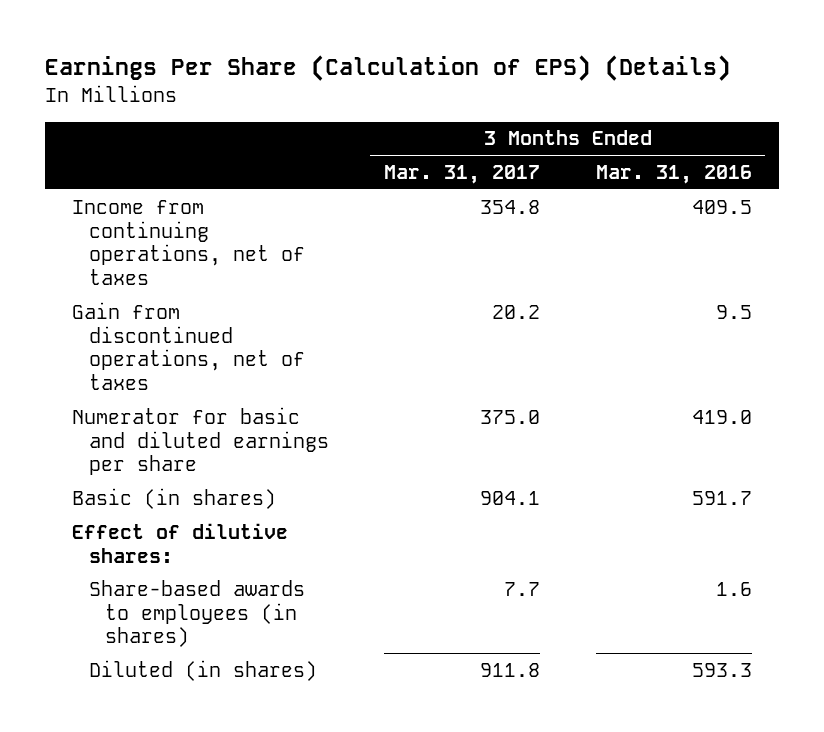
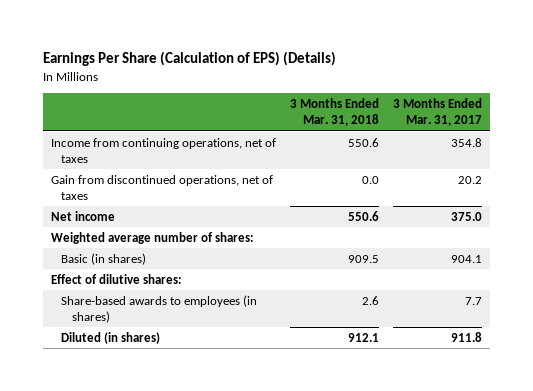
- | 3 Months Ended Mar. 31, 2017 | 3 Months Ended Mar. 31, 2016
+ | 3 Months Ended Mar. 31, 2018 | 3 Months Ended Mar. 31, 2017
- Numerator for basic and diluted earnings per share | 375.0 | 419.0
+ Net income | 550.6 | 375.0
+ Weighted average number of shares:

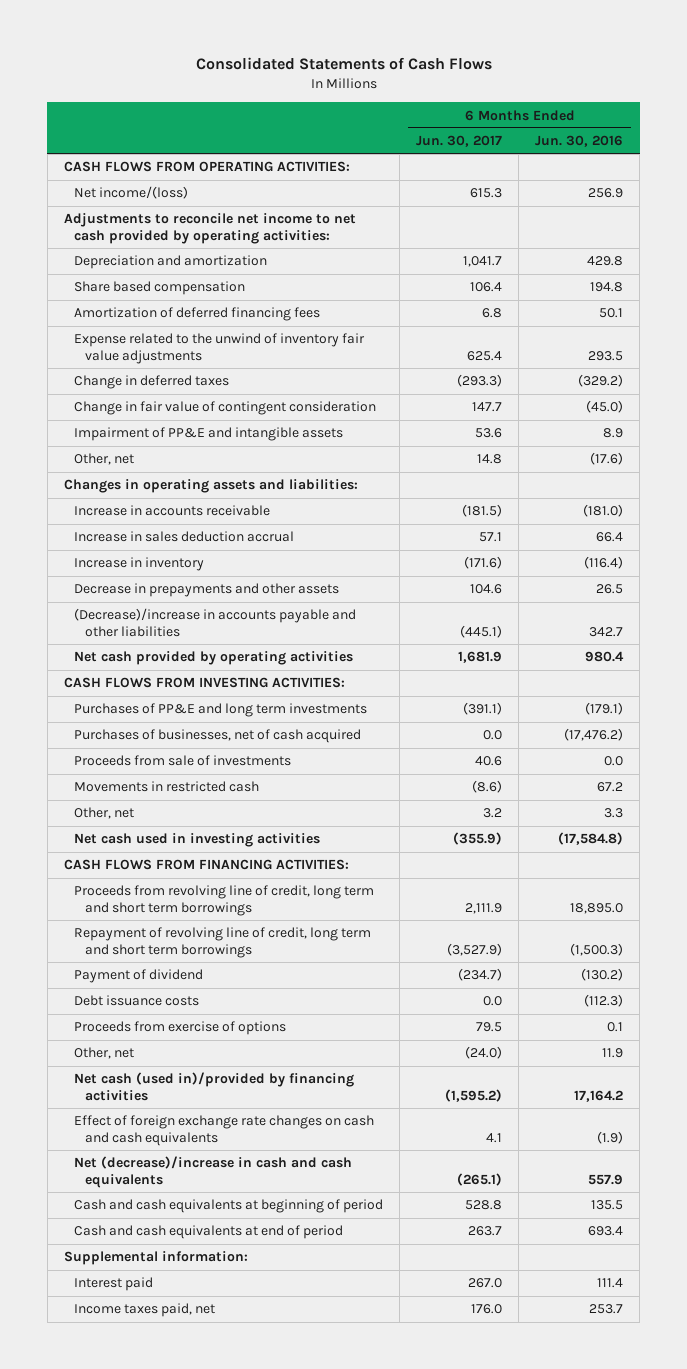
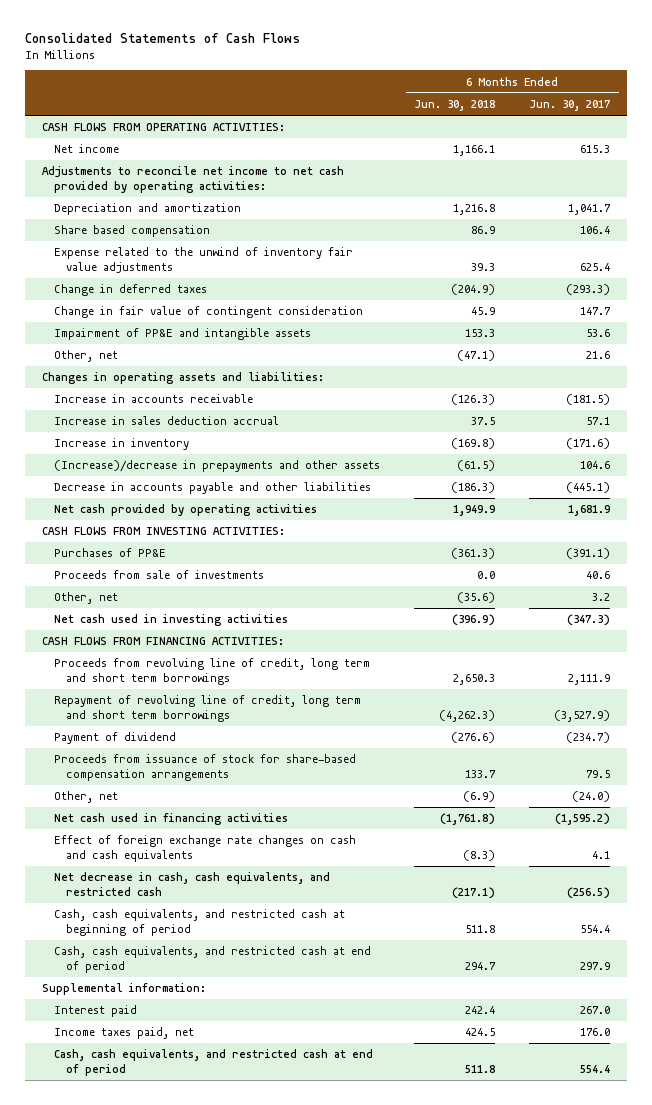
- | 6 Months Ended Jun. 30, 2017 | 6 Months Ended Jun. 30, 2016
+ | 6 Months Ended Jun. 30, 2018 | 6 Months Ended Jun. 30, 2017
- Net income/(loss) | 615.3 | 256.9
+ Net income | 1,166.1 | 615.3
- Amortization of deferred financing fees | 6.8 | 50.1
- Other, net | 14.8 | (17.6)
+ Other, net | (47.1) | 21.6
- Decrease in prepayments and other assets | 104.6 | 26.5
- (Decrease)/increase in accounts payable and other liabilities | (445.1) | 342.7
+ (Increase)/decrease in prepayments and other assets | (61.5) | 104.6
+ Decrease in accounts payable and other liabilities | (186.3) | (445.1)
- Purchases of PP&E and long term investments | (391.1) | (179.1)
- Purchases of businesses, net of cash acquired | 0.0 | (17,476.2)
+ Purchases of PP&E | (361.3) | (391.1)
- Movements in restricted cash | (8.6) | 67.2
- Net cash used in investing activities | (355.9) | (17,584.8)
+ Net cash used in investing activities | (396.9) | (347.3)
- Debt issuance costs | 0.0 | (112.3)
- Proceeds from exercise of options | 79.5 | 0.1
+ Proceeds from issuance of stock for share-based compensation arrangements | 133.7 | 79.5
- Net cash (used in)/provided by financing activities | (1,595.2) | 17,164.2
+ Net cash used in financing activities | (1,761.8) | (1,595.2)
- Net (decrease)/increase in cash and cash equivalents | (265.1) | 557.9
- Cash and cash equivalents at beginning of period | 528.8 | 135.5
- Cash and cash equivalents at end of period | 263.7 | 693.4
+ Net decrease in cash, cash equivalents, and restricted cash | (217.1) | (256.5)
+ Cash, cash equivalents, and restricted cash at beginning of period | 511.8 | 554.4
+ Cash, cash equivalents, and restricted cash at end of period | 294.7 | 297.9
+ Cash, cash equivalents, and restricted cash at end of period | 511.8 | 554.4

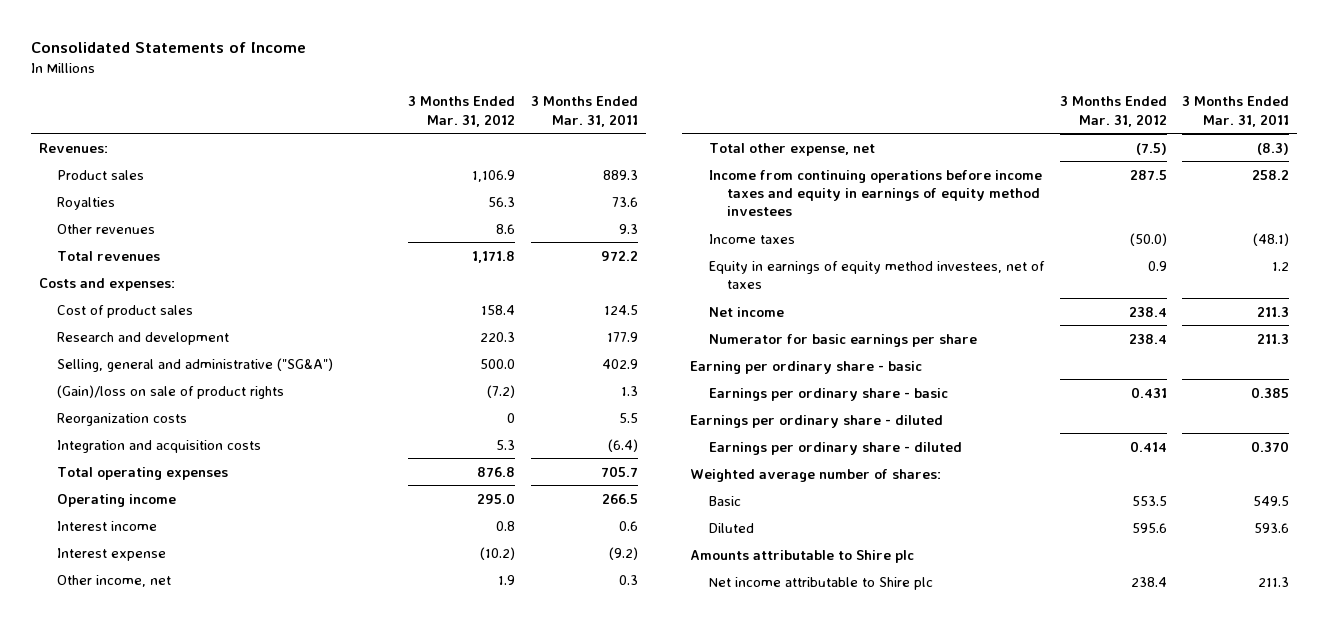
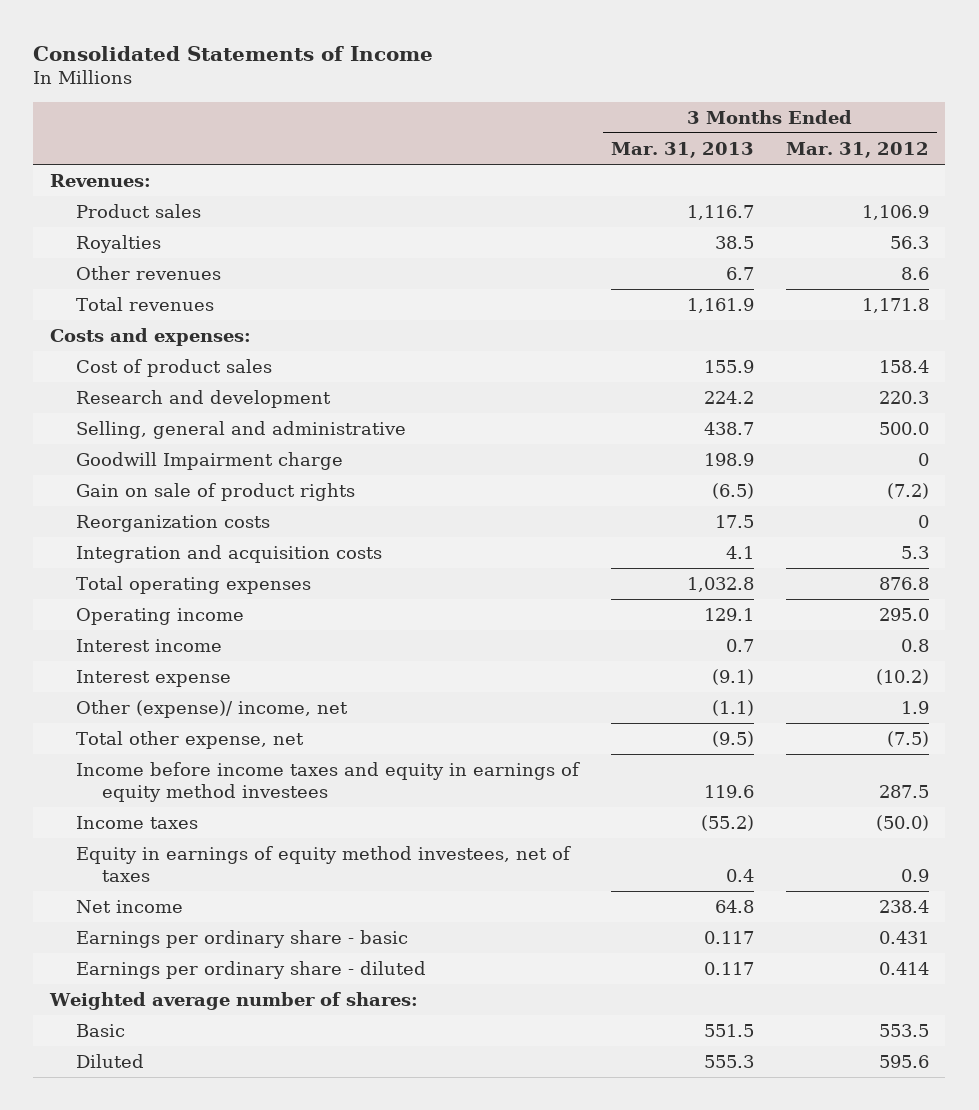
- | 3 Months Ended Mar. 31, 2012 | 3 Months Ended Mar. 31, 2011
+ | 3 Months Ended Mar. 31, 2013 | 3 Months Ended Mar. 31, 2012
- Selling, general and administrative ("SG&A") | 500.0 | 402.9
- (Gain)/loss on sale of product rights | (7.2) | 1.3
+ Selling, general and administrative | 438.7 | 500.0
+ Goodwill Impairment charge | 198.9 | 0
+ Gain on sale of product rights | (6.5) | (7.2)
- Other income, net | 1.9 | 0.3
+ Other (expense)/ income, net | (1.1) | 1.9
- Income from continuing operations before income taxes and equity in earnings of equity method investees | 287.5 | 258.2
+ Income before income taxes and equity in earnings of equity method investees | 119.6 | 287.5
- Numerator for basic earnings per share | 238.4 | 211.3
- Earning per ordinary share - basic
- Earnings per ordinary share - diluted
- Amounts attributable to Shire plc
- Net income attributable to Shire plc | 238.4 | 211.3

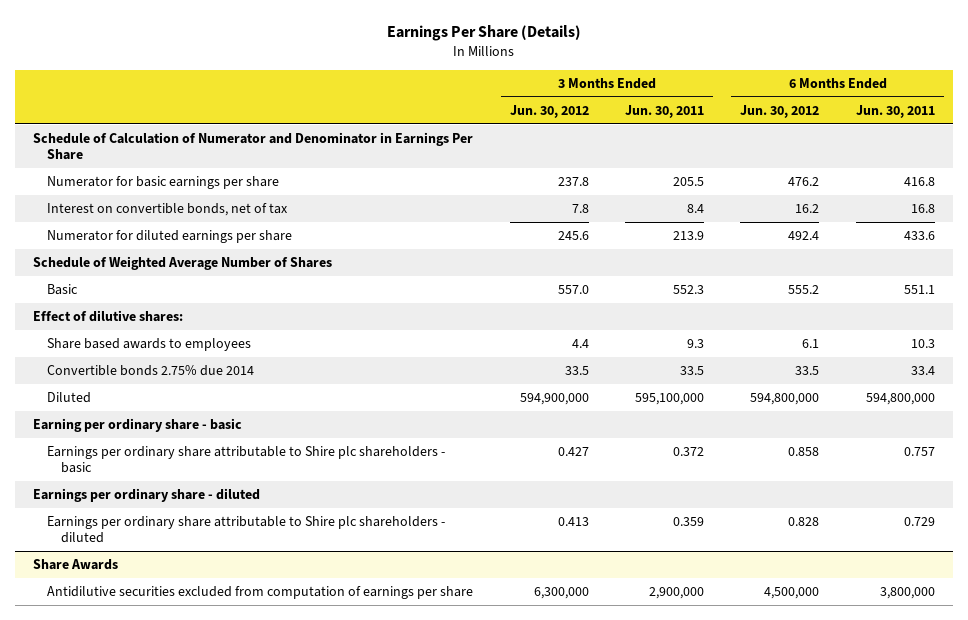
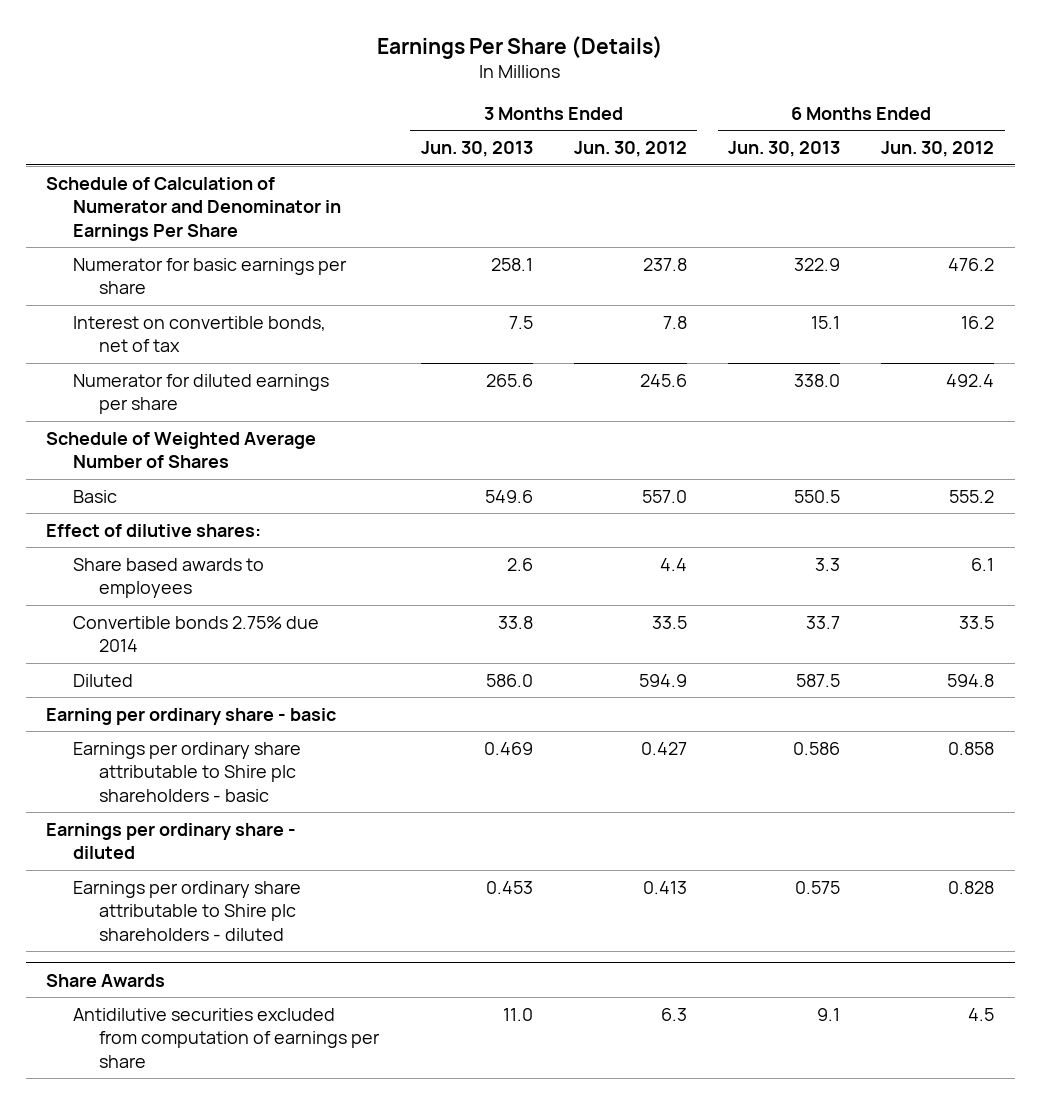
- | 3 Months Ended Jun. 30, 2012 | 3 Months Ended Jun. 30, 2011 | 6 Months Ended Jun. 30, 2012 | 6 Months Ended Jun. 30, 2011
+ | 3 Months Ended Jun. 30, 2013 | 3 Months Ended Jun. 30, 2012 | 6 Months Ended Jun. 30, 2013 | 6 Months Ended Jun. 30, 2012
- Diluted | 594,900,000 | 595,100,000 | 594,800,000 | 594,800,000
+ Diluted | 586.0 | 594.9 | 587.5 | 594.8
@ Share Awards
- Antidilutive securities excluded from computation of earnings per share | 6,300,000 | 2,900,000 | 4,500,000 | 3,800,000
+ Antidilutive securities excluded from computation of earnings per share | 11.0 | 6.3 | 9.1 | 4.5

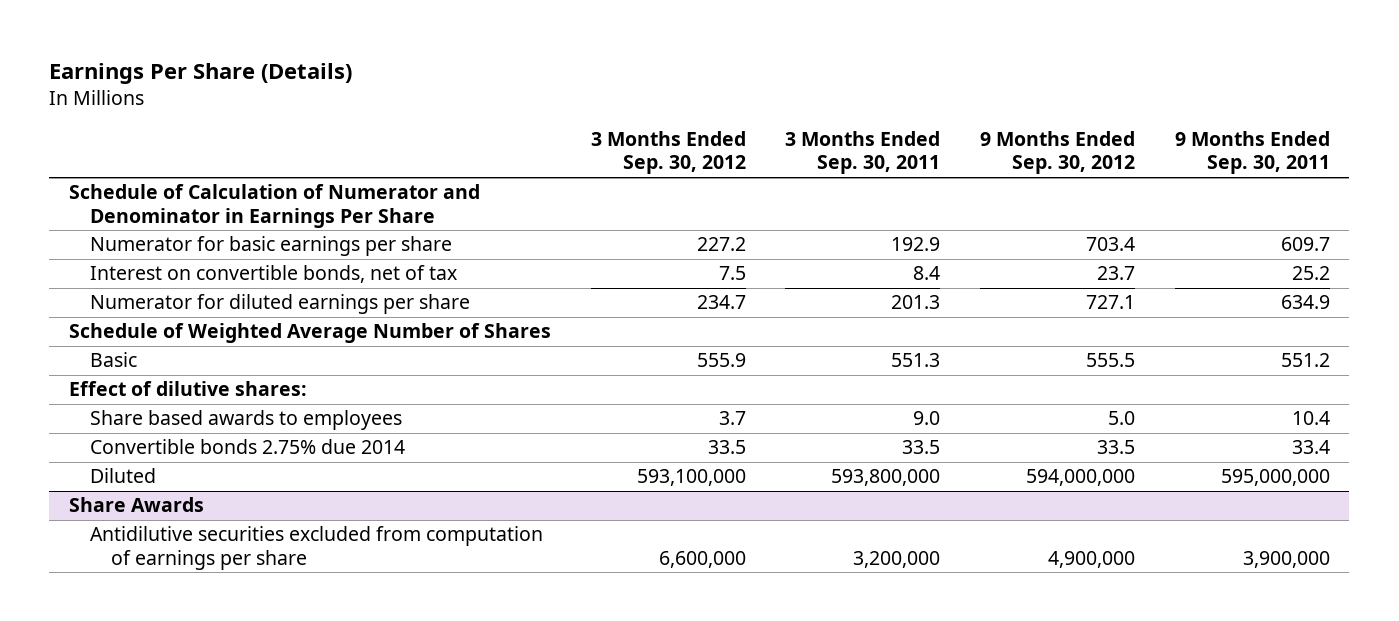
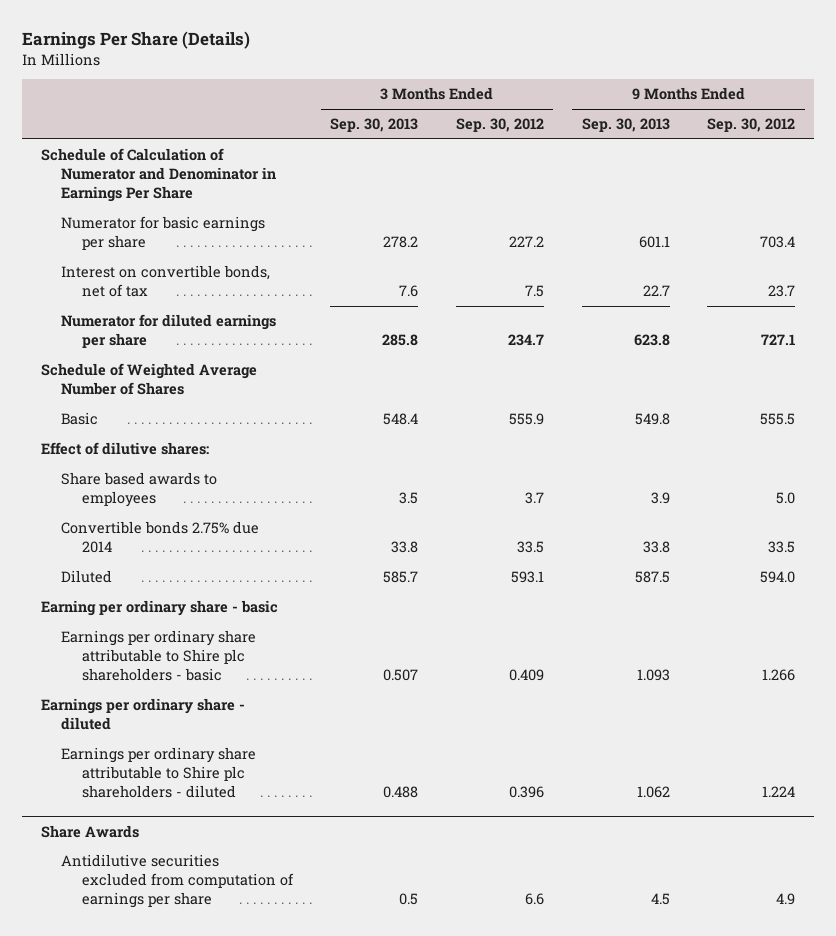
- | 3 Months Ended Sep. 30, 2012 | 3 Months Ended Sep. 30, 2011 | 9 Months Ended Sep. 30, 2012 | 9 Months Ended Sep. 30, 2011
+ | 3 Months Ended Sep. 30, 2013 | 3 Months Ended Sep. 30, 2012 | 9 Months Ended Sep. 30, 2013 | 9 Months Ended Sep. 30, 2012
- Diluted | 593,100,000 | 593,800,000 | 594,000,000 | 595,000,000
+ Diluted | 585.7 | 593.1 | 587.5 | 594.0
+ Earning per ordinary share - basic
+ Earnings per ordinary share attributable to Shire plc shareholders - basic | 0.507 | 0.409 | 1.093 | 1.266
+ Earnings per ordinary share - diluted
+ Earnings per ordinary share attributable to Shire plc shareholders - diluted | 0.488 | 0.396 | 1.062 | 1.224
@ Share Awards
- Antidilutive securities excluded from computation of earnings per share | 6,600,000 | 3,200,000 | 4,900,000 | 3,900,000
+ Antidilutive securities excluded from computation of earnings per share | 0.5 | 6.6 | 4.5 | 4.9

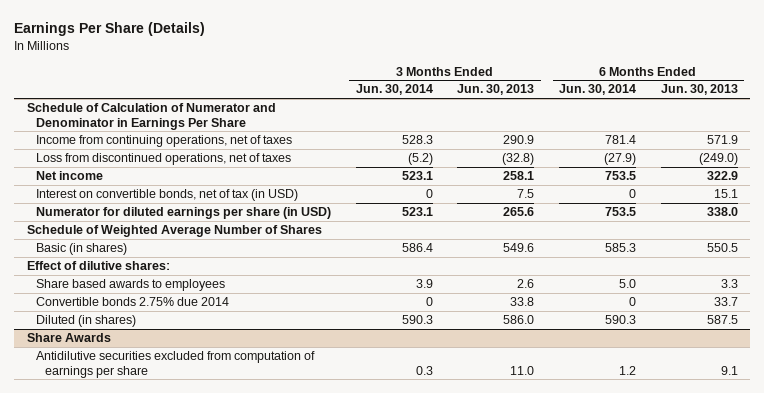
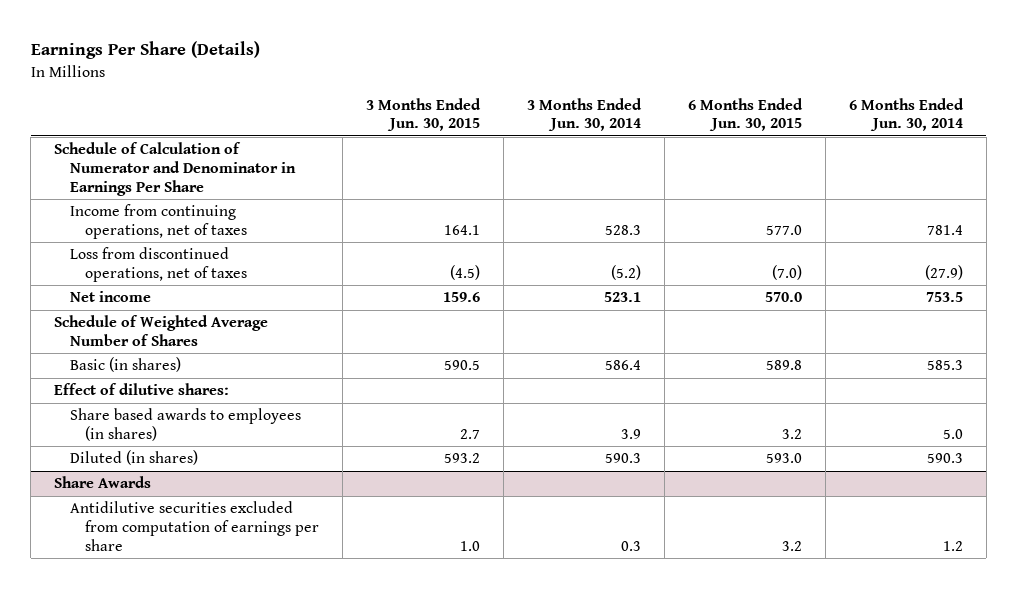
- | 3 Months Ended Jun. 30, 2014 | 3 Months Ended Jun. 30, 2013 | 6 Months Ended Jun. 30, 2014 | 6 Months Ended Jun. 30, 2013
+ | 3 Months Ended Jun. 30, 2015 | 3 Months Ended Jun. 30, 2014 | 6 Months Ended Jun. 30, 2015 | 6 Months Ended Jun. 30, 2014
- Interest on convertible bonds, net of tax (in USD) | 0 | 7.5 | 0 | 15.1
- Numerator for diluted earnings per share (in USD) | 523.1 | 265.6 | 753.5 | 338.0
- Share based awards to employees | 3.9 | 2.6 | 5.0 | 3.3
- Convertible bonds 2.75% due 2014 | 0 | 33.8 | 0 | 33.7
+ Share based awards to employees (in shares) | 2.7 | 3.9 | 3.2 | 5.0

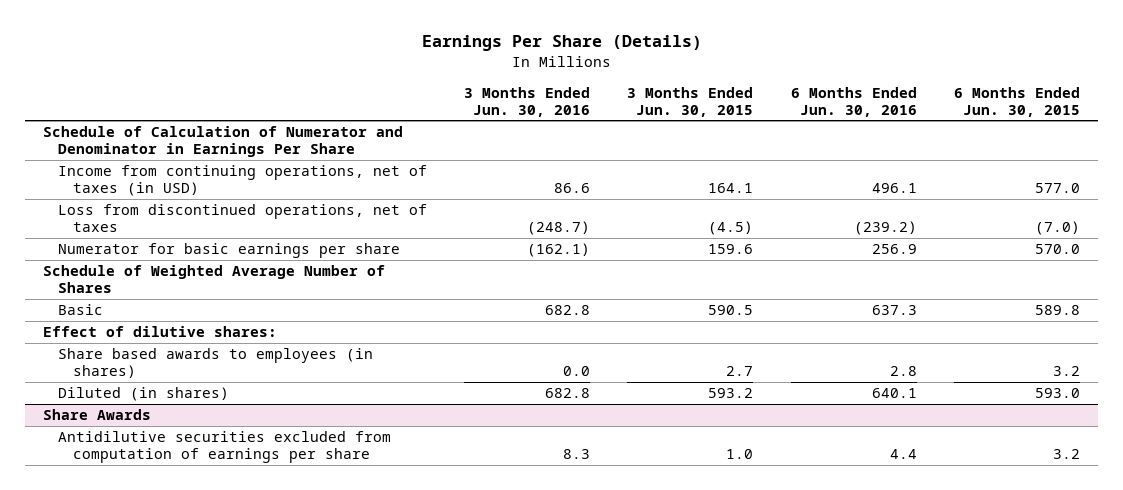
- | 3 Months Ended Jun. 30, 2015 | 3 Months Ended Jun. 30, 2014 | 6 Months Ended Jun. 30, 2015 | 6 Months Ended Jun. 30, 2014
+ | 3 Months Ended Jun. 30, 2016 | 3 Months Ended Jun. 30, 2015 | 6 Months Ended Jun. 30, 2016 | 6 Months Ended Jun. 30, 2015
- Income from continuing operations, net of taxes | 164.1 | 528.3 | 577.0 | 781.4
+ Income from continuing operations, net of taxes (in USD) | 86.6 | 164.1 | 496.1 | 577.0
- Net income | 159.6 | 523.1 | 570.0 | 753.5
+ Numerator for basic earnings per share | (162.1) | 159.6 | 256.9 | 570.0
- Basic (in shares) | 590.5 | 586.4 | 589.8 | 585.3
+ Basic | 682.8 | 590.5 | 637.3 | 589.8

